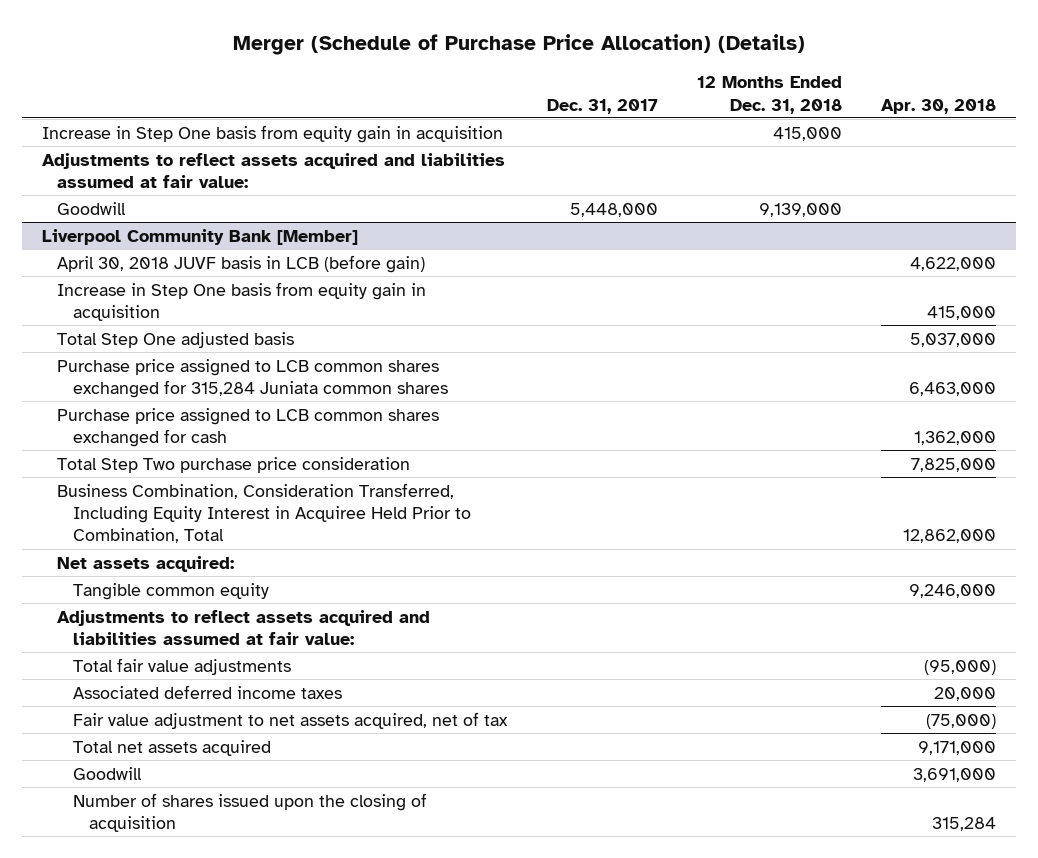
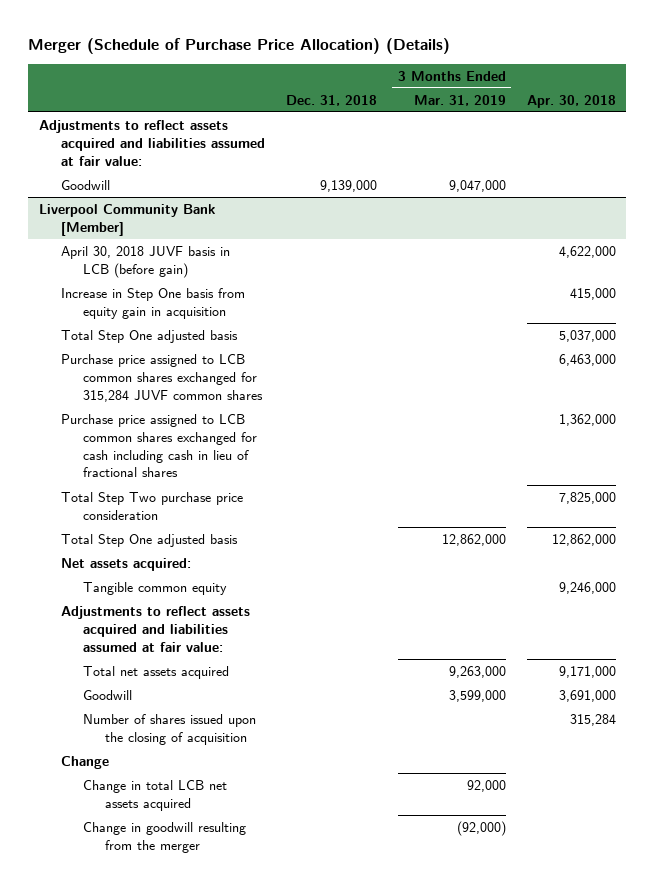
- | Dec. 31, 2017 | 12 Months Ended Dec. 31, 2018 | Apr. 30, 2018
+ | Dec. 31, 2018 | 3 Months Ended Mar. 31, 2019 | Apr. 30, 2018
- Increase in Step One basis from equity gain in acquisition | | 415,000 |
@ Liverpool Community Bank [Member]
- Purchase price assigned to LCB common shares exchanged for 315,284 Juniata common shares | | | 6,463,000
- Purchase price assigned to LCB common shares exchanged for cash | | | 1,362,000
+ Purchase price assigned to LCB common shares exchanged for 315,284 JUVF common shares | | | 6,463,000
+ Purchase price assigned to LCB common shares exchanged for cash including cash in lieu of fractional shares | | | 1,362,000
- Business Combination, Consideration Transferred, Including Equity Interest in Acquiree Held Prior to Combination, Total | | | 12,862,000
+ Total Step One adjusted basis | | 12,862,000 | 12,862,000
- Total fair value adjustments | | | (95,000)
- Associated deferred income taxes | | | 20,000
- Fair value adjustment to net assets acquired, net of tax | | | (75,000)
+ Change
+ Change in total LCB net assets acquired | | 92,000 |
+ Change in goodwill resulting from the merger | | (92,000) |

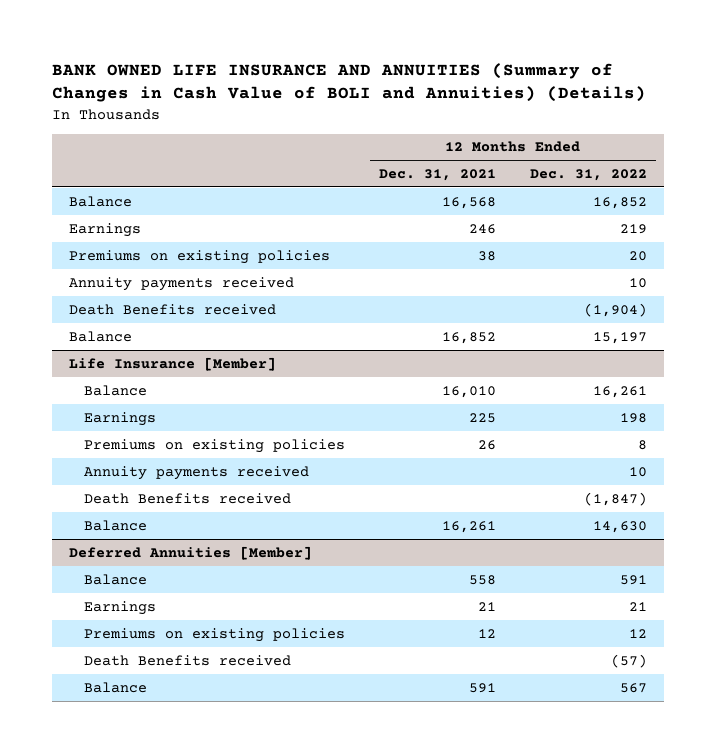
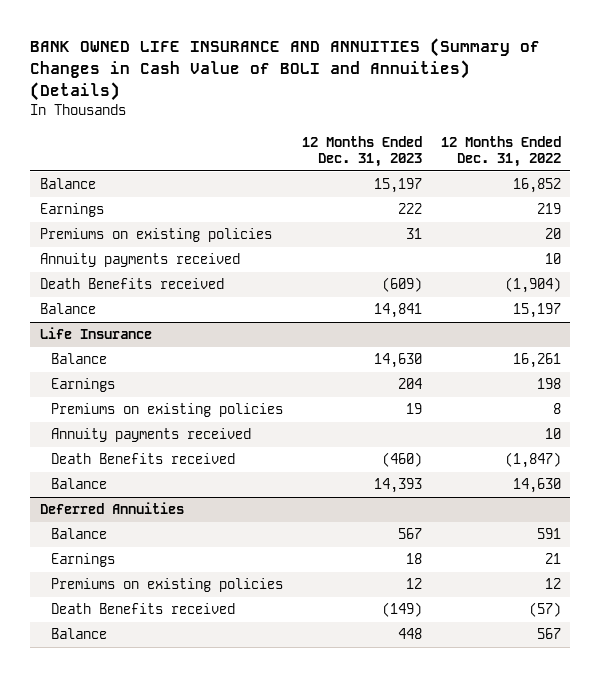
- | 12 Months Ended Dec. 31, 2021 | 12 Months Ended Dec. 31, 2022
+ | 12 Months Ended Dec. 31, 2023 | 12 Months Ended Dec. 31, 2022
- Life Insurance [Member]
+ Life Insurance
- Deferred Annuities [Member]
+ Deferred Annuities

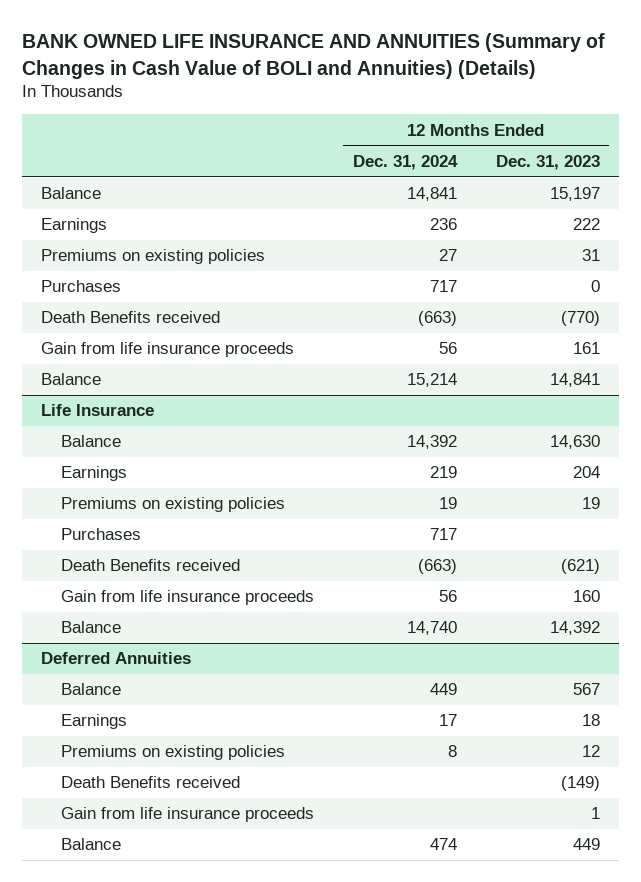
- | 12 Months Ended Dec. 31, 2023 | 12 Months Ended Dec. 31, 2022
+ | 12 Months Ended Dec. 31, 2024 | 12 Months Ended Dec. 31, 2023
- Annuity payments received | | 10
- Death Benefits received | (609) | (1,904)
+ Purchases | 717 | 0
+ Death Benefits received | (663) | (770)
+ Gain from life insurance proceeds | 56 | 161
@ Life Insurance
- Annuity payments received | | 10
- Death Benefits received | (460) | (1,847)
- Balance | 14,393 | 14,630
+ Purchases | 717 |
+ Death Benefits received | (663) | (621)
+ Gain from life insurance proceeds | 56 | 160
+ Balance | 14,740 | 14,392
@ Deferred Annuities
- Balance | 448 | 567
+ Gain from life insurance proceeds | | 1
+ Balance | 474 | 449

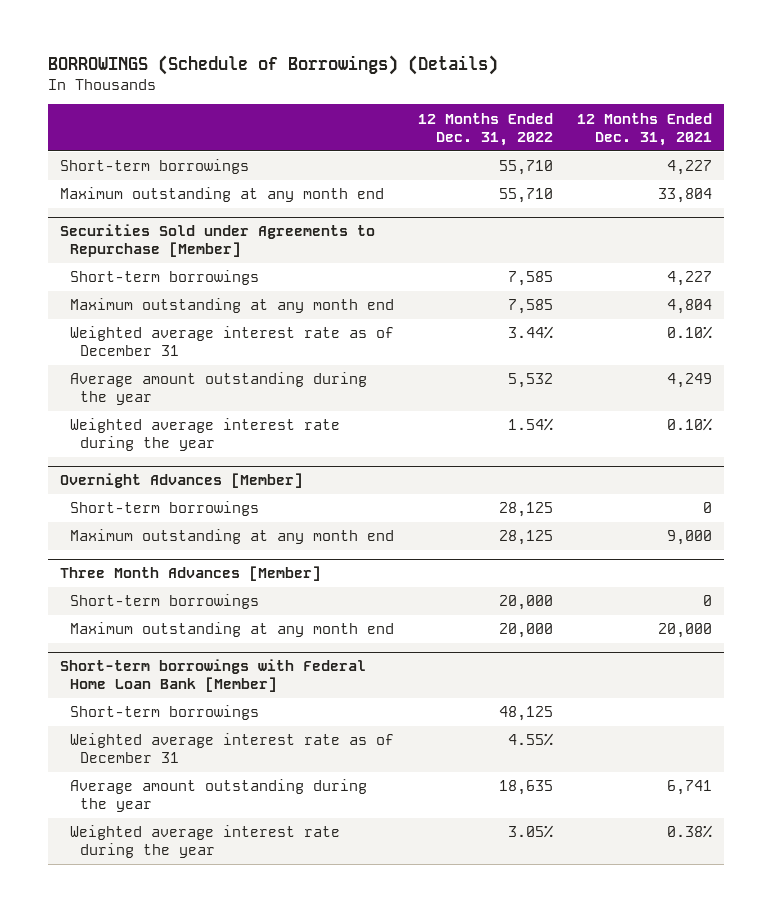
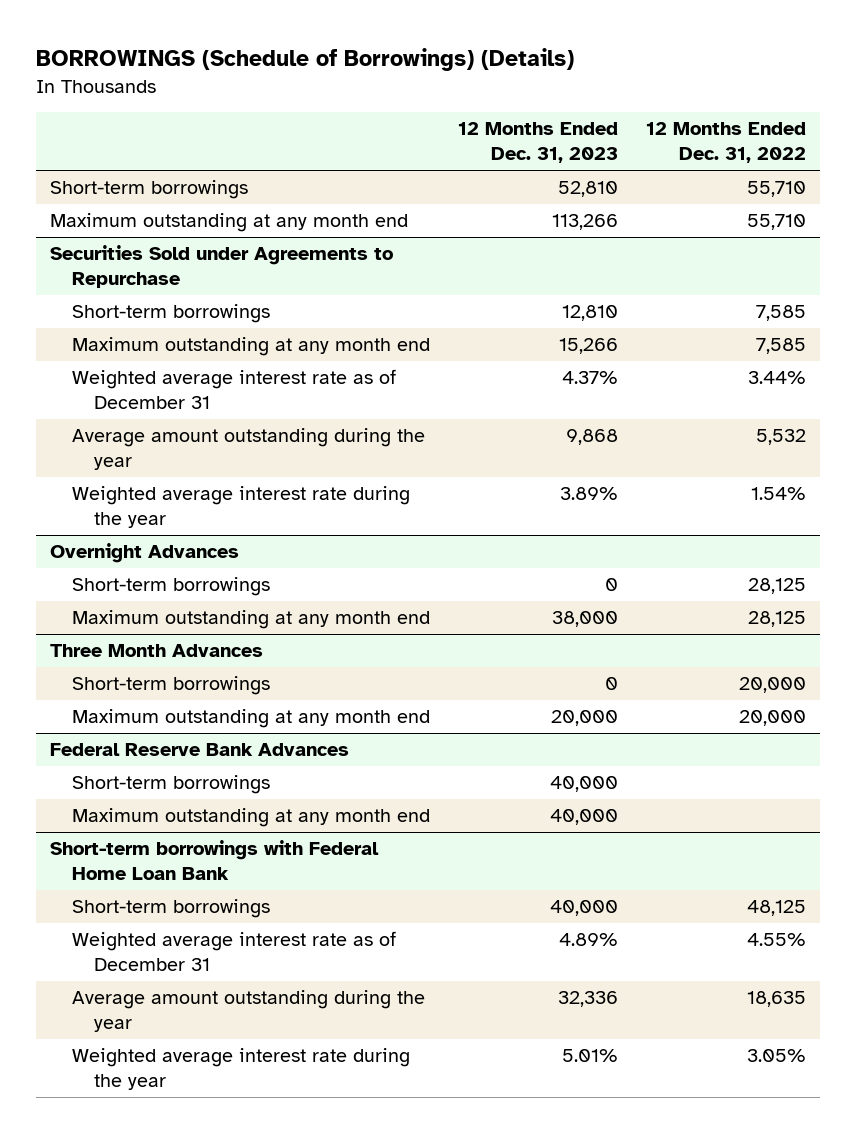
- | 12 Months Ended Dec. 31, 2022 | 12 Months Ended Dec. 31, 2021
+ | 12 Months Ended Dec. 31, 2023 | 12 Months Ended Dec. 31, 2022
- Securities Sold under Agreements to Repurchase [Member]
+ Securities Sold under Agreements to Repurchase
- Overnight Advances [Member]
+ Overnight Advances
- Three Month Advances [Member]
+ Three Month Advances
- Short-term borrowings with Federal Home Loan Bank [Member]
+ Federal Reserve Bank Advances
+ Short-term borrowings | 40,000 |
+ Maximum outstanding at any month end | 40,000 |
+ Short-term borrowings with Federal Home Loan Bank

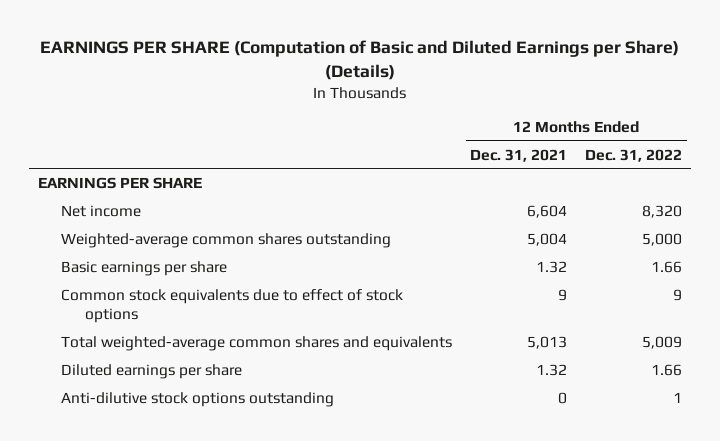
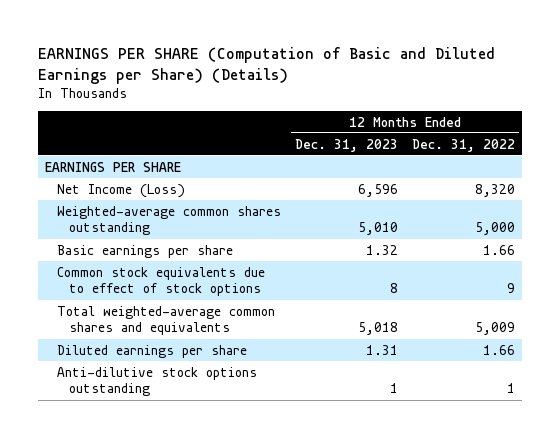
- | 12 Months Ended Dec. 31, 2021 | 12 Months Ended Dec. 31, 2022
+ | 12 Months Ended Dec. 31, 2023 | 12 Months Ended Dec. 31, 2022
- Net income | 6,604 | 8,320
+ Net Income (Loss) | 6,596 | 8,320

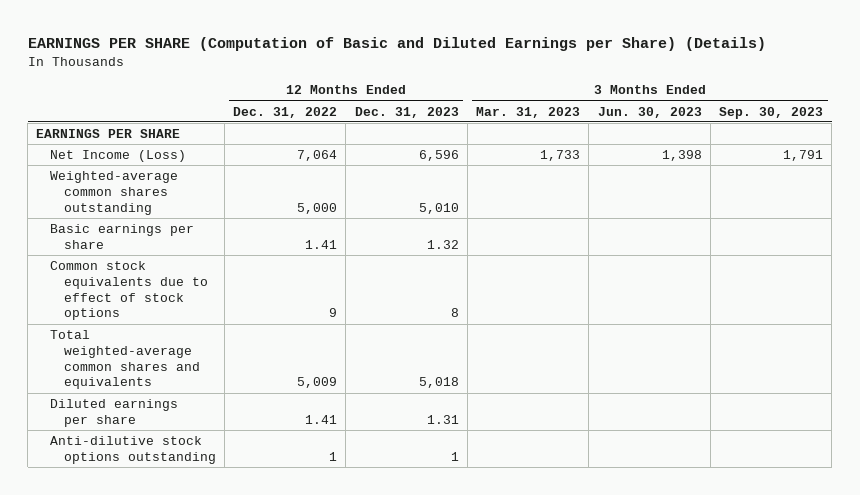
- | 12 Months Ended Dec. 31, 2023 | 12 Months Ended Dec. 31, 2022
+ | 12 Months Ended Dec. 31, 2022 | 12 Months Ended Dec. 31, 2023 | 3 Months Ended Mar. 31, 2023 | 3 Months Ended Jun. 30, 2023 | 3 Months Ended Sep. 30, 2023
- Net Income (Loss) | 6,596 | 8,320
+ Net Income (Loss) | 7,064 | 6,596 | 1,733 | 1,398 | 1,791
- Basic earnings per share | 1.32 | 1.66
+ Basic earnings per share | 1.41 | 1.32 | | |
- Diluted earnings per share | 1.31 | 1.66
+ Diluted earnings per share | 1.41 | 1.31 | | |

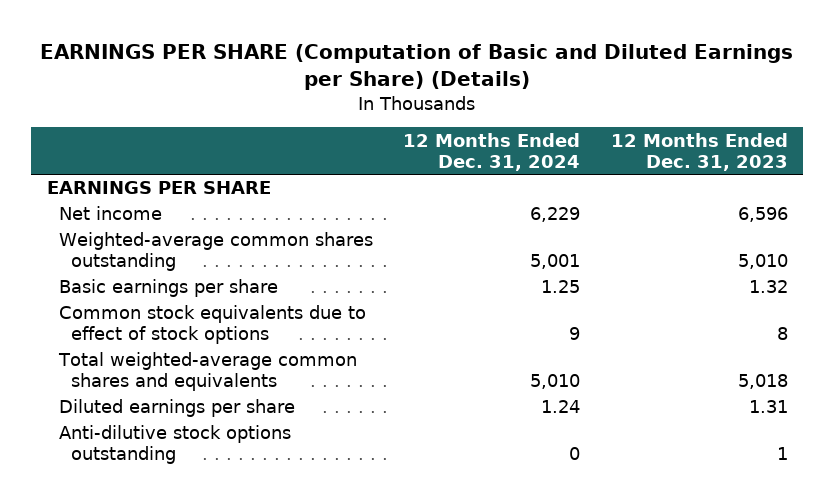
- | 12 Months Ended Dec. 31, 2022 | 12 Months Ended Dec. 31, 2023 | 3 Months Ended Mar. 31, 2023 | 3 Months Ended Jun. 30, 2023 | 3 Months Ended Sep. 30, 2023
+ | 12 Months Ended Dec. 31, 2024 | 12 Months Ended Dec. 31, 2023
- Net Income (Loss) | 7,064 | 6,596 | 1,733 | 1,398 | 1,791
+ Net income | 6,229 | 6,596

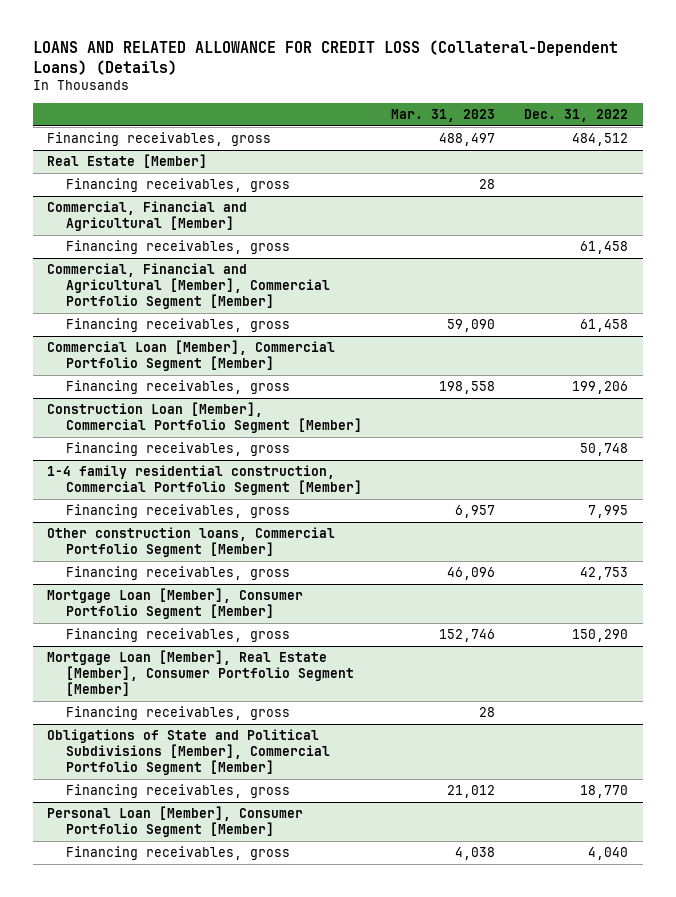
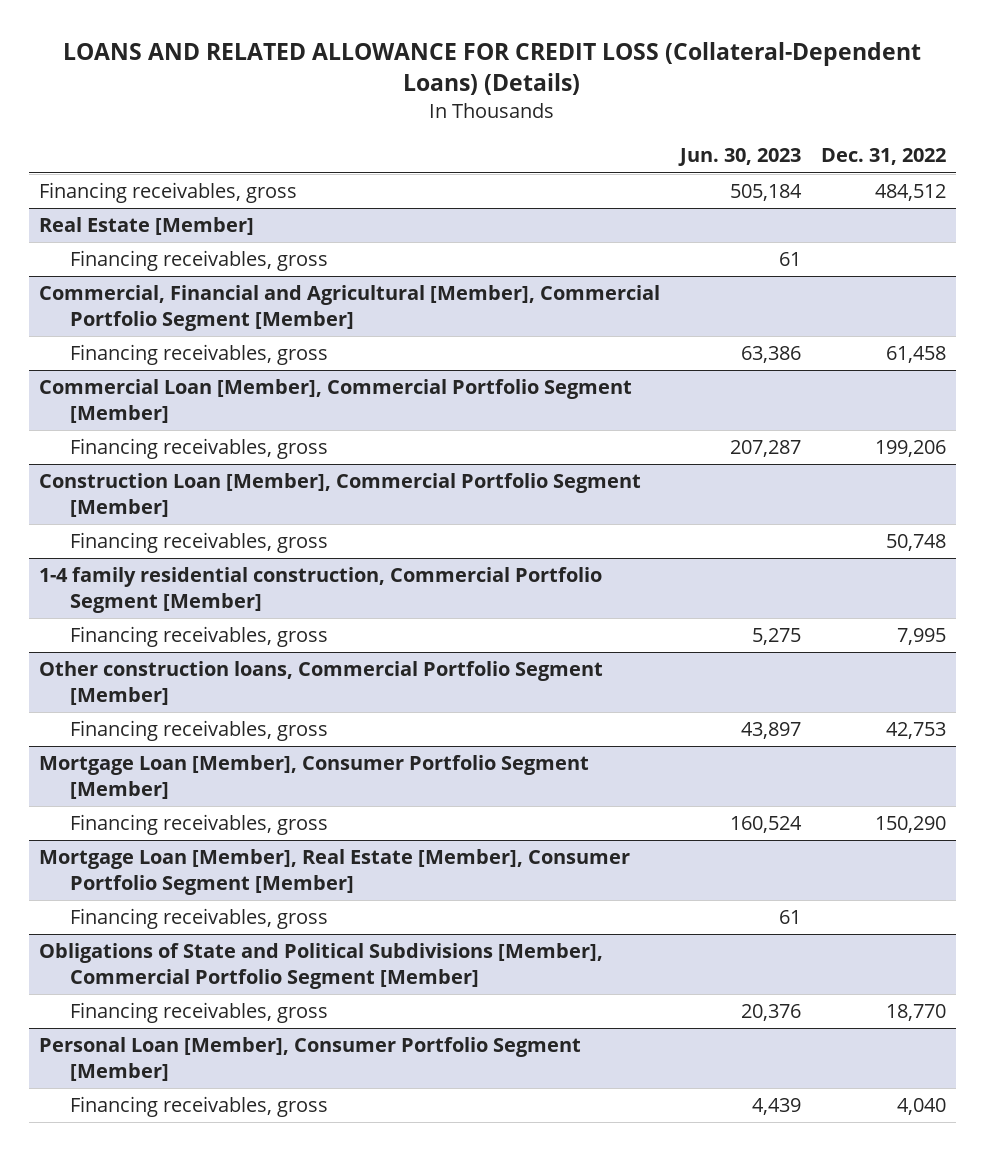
- | Mar. 31, 2023 | Dec. 31, 2022
+ | Jun. 30, 2023 | Dec. 31, 2022
- Commercial, Financial and Agricultural [Member]
- Financing receivables, gross | | 61,458

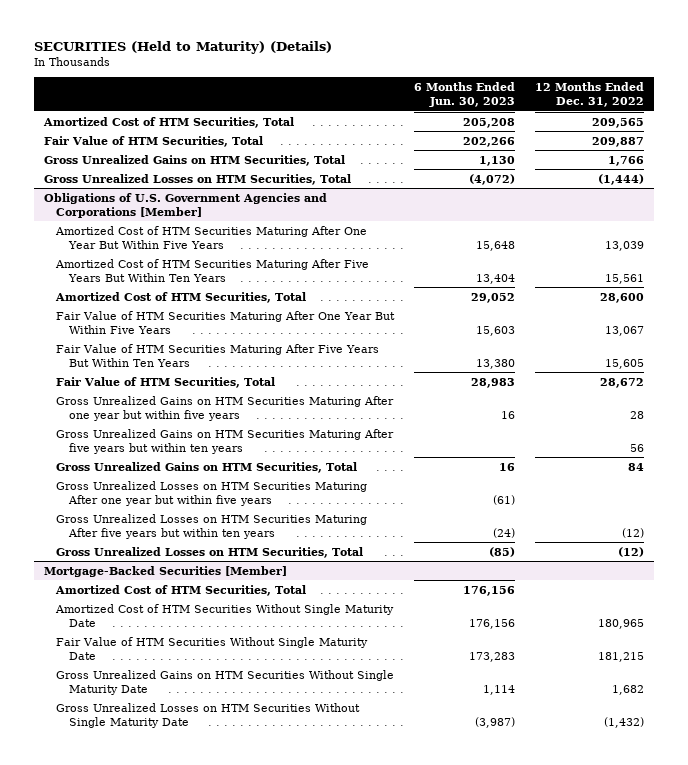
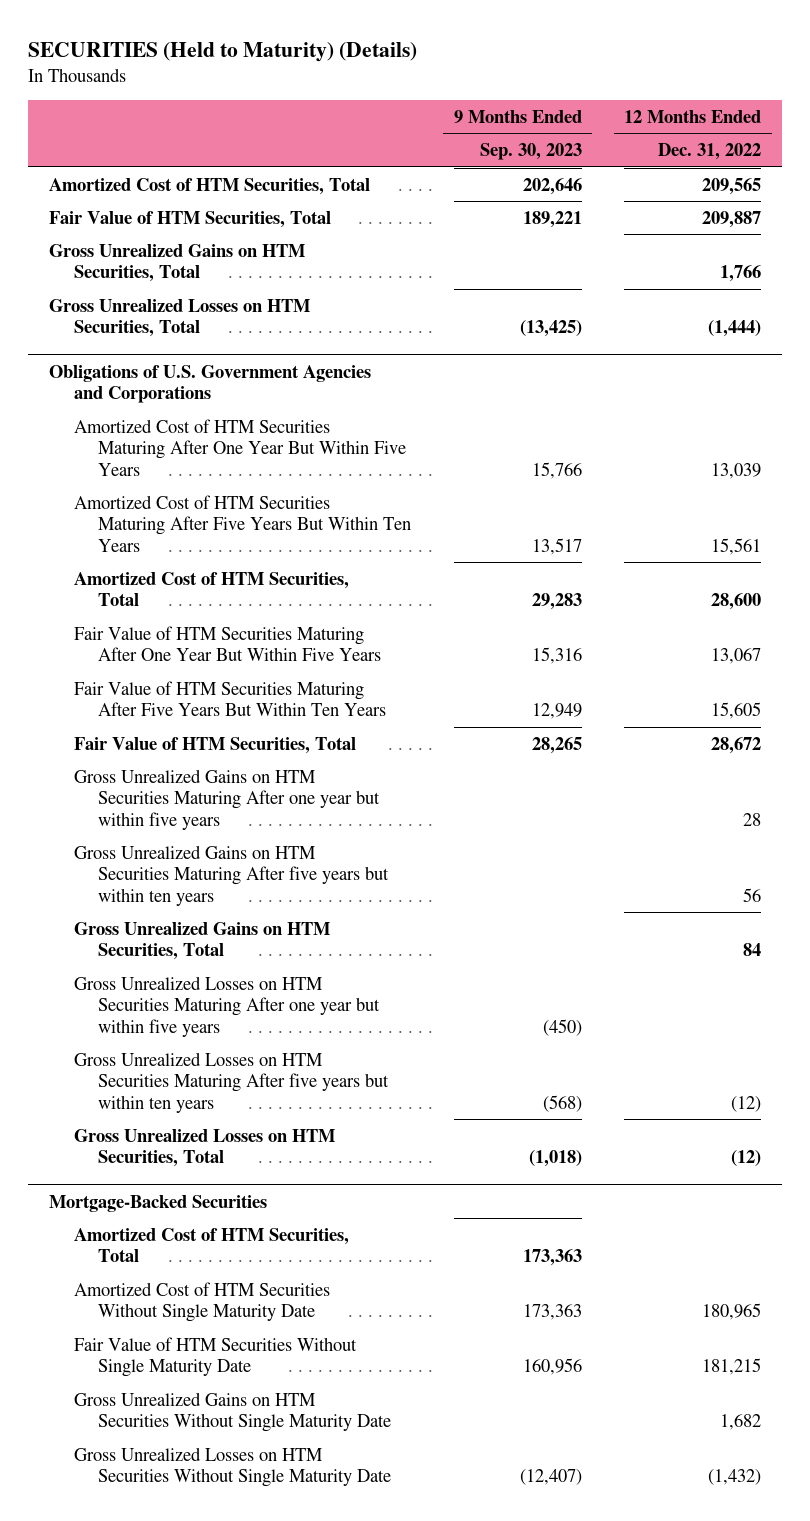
- | 6 Months Ended Jun. 30, 2023 | 12 Months Ended Dec. 31, 2022
+ | 9 Months Ended Sep. 30, 2023 | 12 Months Ended Dec. 31, 2022
- Obligations of U.S. Government Agencies and Corporations [Member]
+ Obligations of U.S. Government Agencies and Corporations
- Mortgage-Backed Securities [Member]
+ Mortgage-Backed Securities

